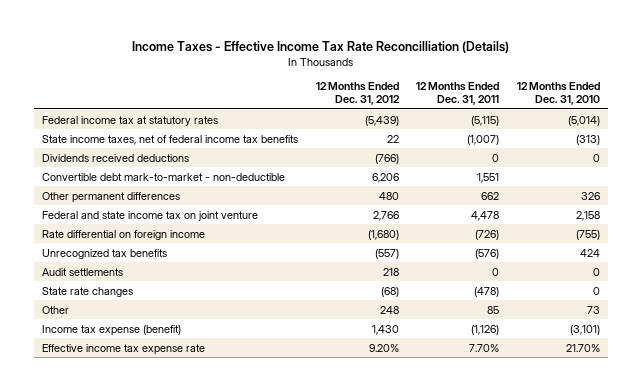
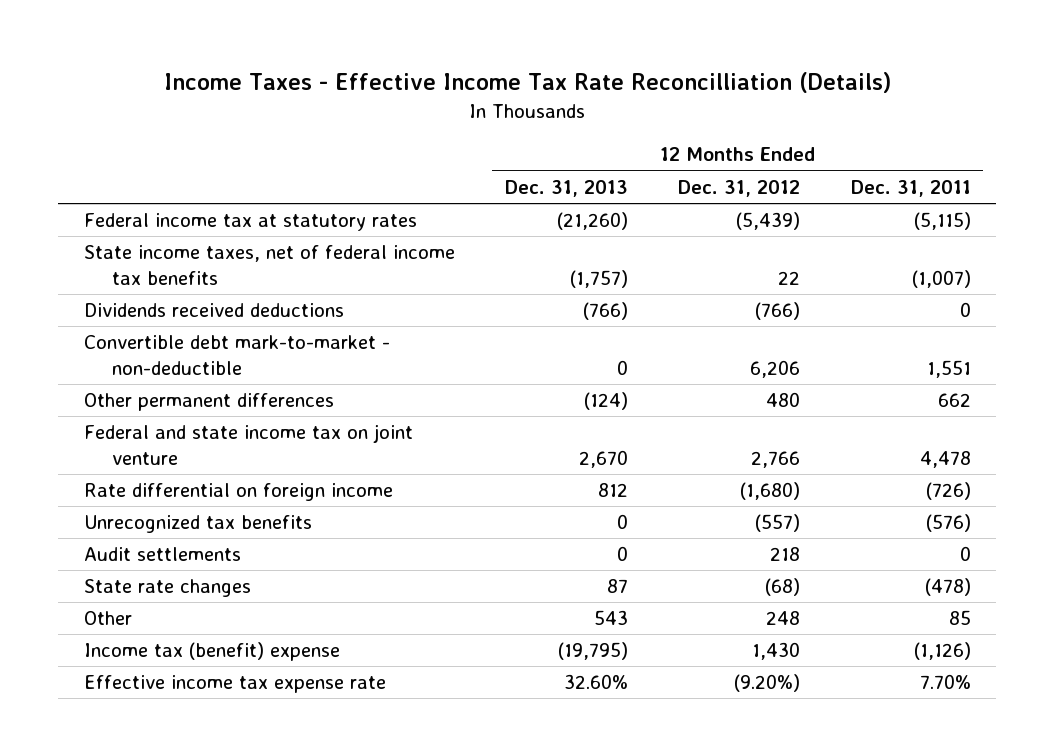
- | 12 Months Ended Dec. 31, 2012 | 12 Months Ended Dec. 31, 2011 | 12 Months Ended Dec. 31, 2010
+ | 12 Months Ended Dec. 31, 2013 | 12 Months Ended Dec. 31, 2012 | 12 Months Ended Dec. 31, 2011
- Income tax expense (benefit) | 1,430 | (1,126) | (3,101)
- Effective income tax expense rate | 9.20% | 7.70% | 21.70%
+ Income tax (benefit) expense | (19,795) | 1,430 | (1,126)
+ Effective income tax expense rate | 32.60% | (9.20%) | 7.70%

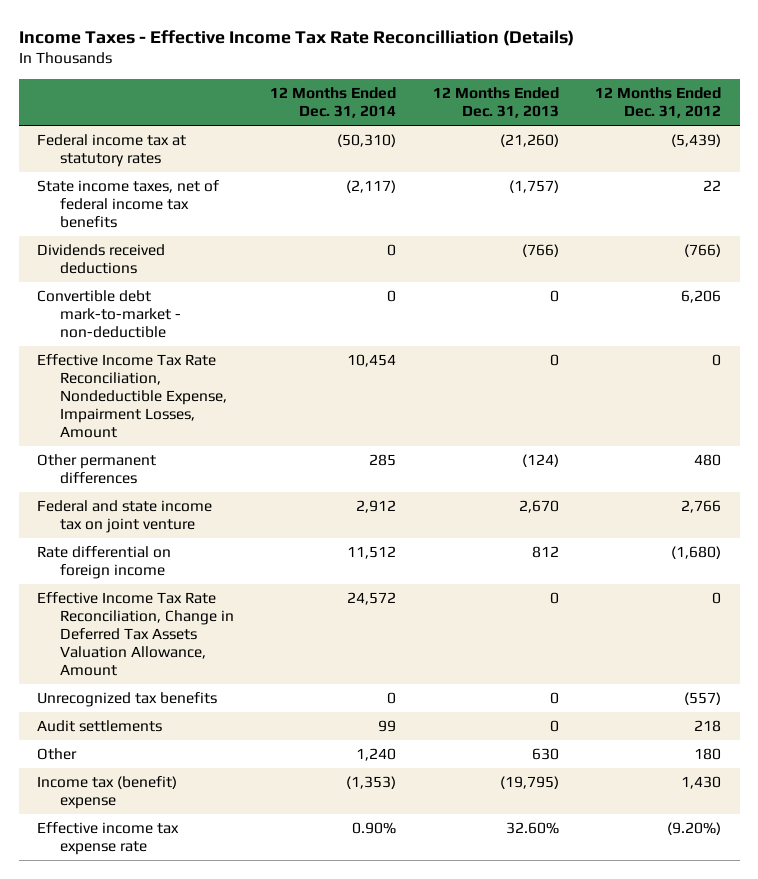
- | 12 Months Ended Dec. 31, 2013 | 12 Months Ended Dec. 31, 2012 | 12 Months Ended Dec. 31, 2011
+ | 12 Months Ended Dec. 31, 2014 | 12 Months Ended Dec. 31, 2013 | 12 Months Ended Dec. 31, 2012
+ Effective Income Tax Rate Reconciliation, Nondeductible Expense, Impairment Losses, Amount | 10,454 | 0 | 0
+ Effective Income Tax Rate Reconciliation, Change in Deferred Tax Assets Valuation Allowance, Amount | 24,572 | 0 | 0
- State rate changes | 87 | (68) | (478)
- Other | 543 | 248 | 85
+ Other | 1,240 | 630 | 180

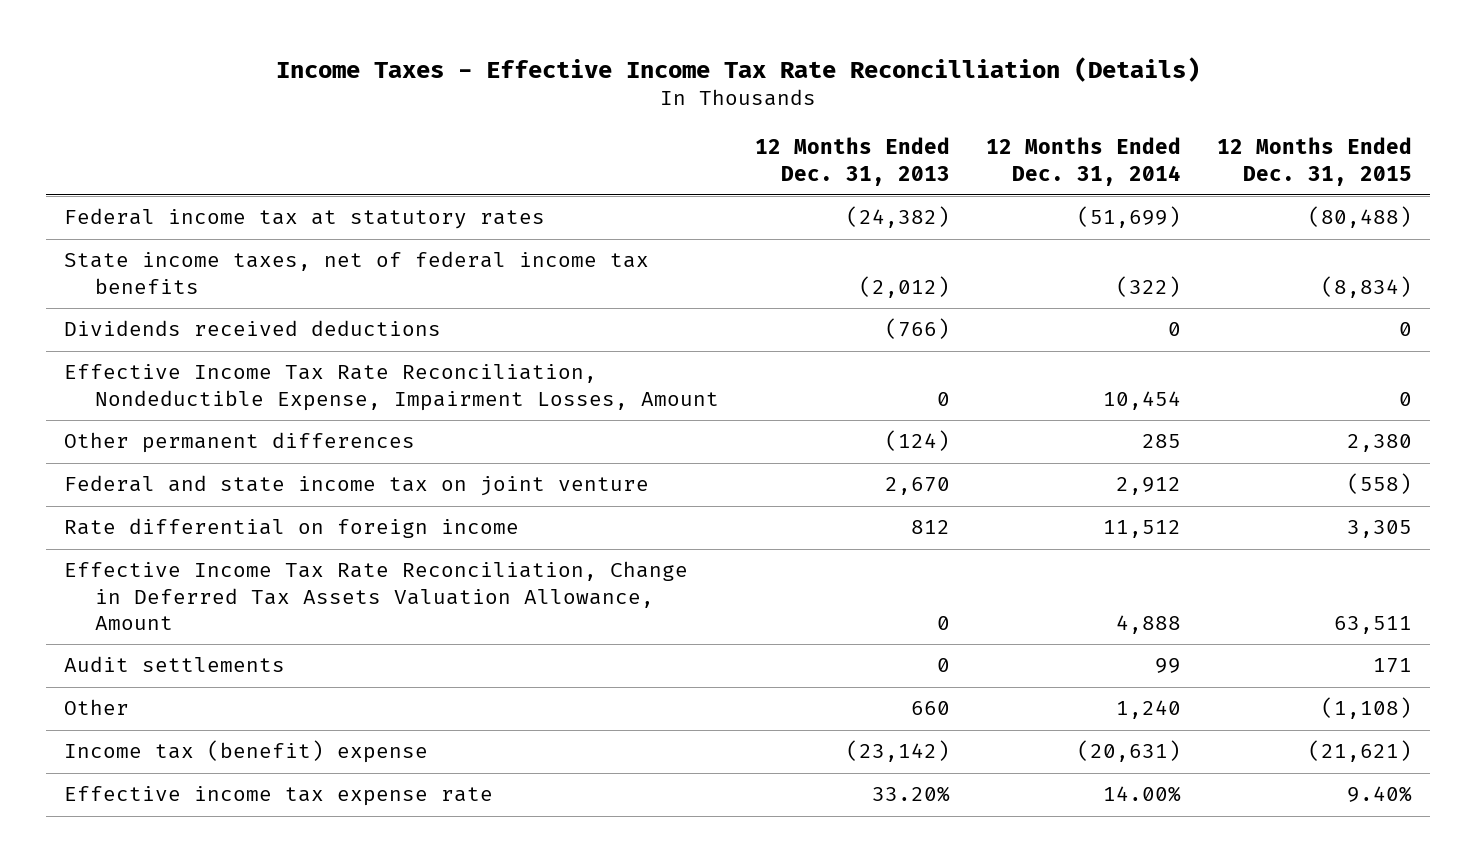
- | 12 Months Ended Dec. 31, 2014 | 12 Months Ended Dec. 31, 2013 | 12 Months Ended Dec. 31, 2012
+ | 12 Months Ended Dec. 31, 2013 | 12 Months Ended Dec. 31, 2014 | 12 Months Ended Dec. 31, 2015
- Federal income tax at statutory rates | (50,310) | (21,260) | (5,439)
- State income taxes, net of federal income tax benefits | (2,117) | (1,757) | 22
+ Federal income tax at statutory rates | (24,382) | (51,699) | (80,488)
+ State income taxes, net of federal income tax benefits | (2,012) | (322) | (8,834)
- Convertible debt mark-to-market - non-deductible | 0 | 0 | 6,206
- Effective Income Tax Rate Reconciliation, Change in Deferred Tax Assets Valuation Allowance, Amount | 24,572 | 0 | 0
- Unrecognized tax benefits | 0 | 0 | (557)
+ Effective Income Tax Rate Reconciliation, Change in Deferred Tax Assets Valuation Allowance, Amount | 0 | 4,888 | 63,511
- Other | 1,240 | 630 | 180
- Income tax (benefit) expense | (1,353) | (19,795) | 1,430
- Effective income tax expense rate | 0.90% | 32.60% | (9.20%)
+ Other | 660 | 1,240 | (1,108)
+ Income tax (benefit) expense | (23,142) | (20,631) | (21,621)
+ Effective income tax expense rate | 33.20% | 14.00% | 9.40%

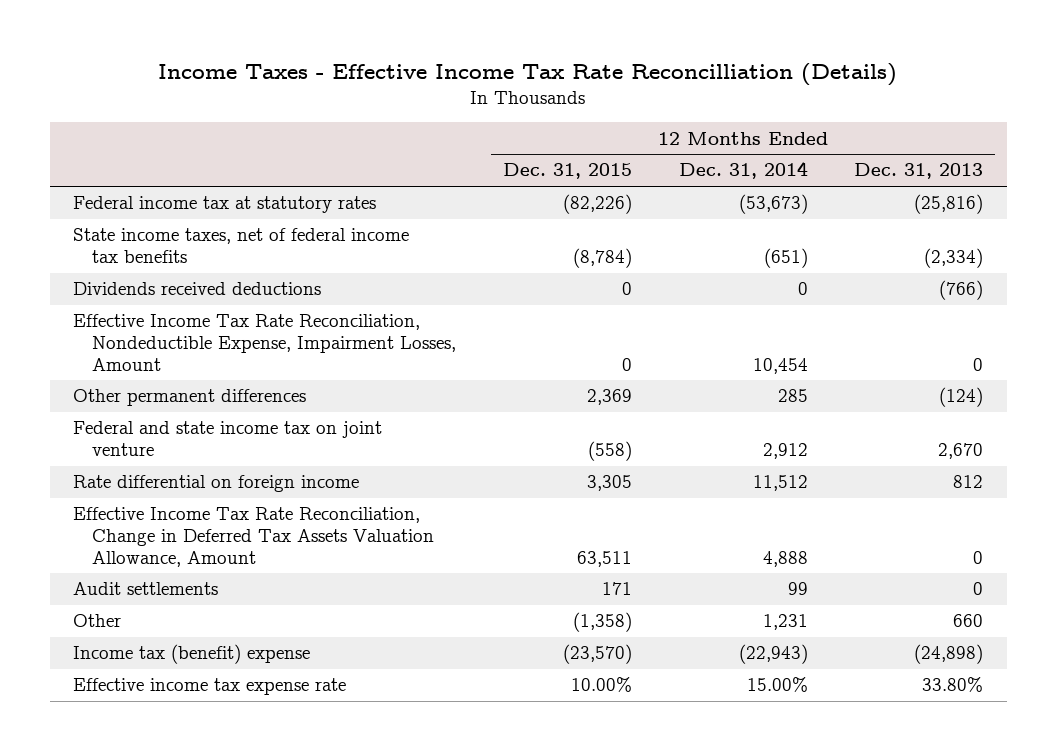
- | 12 Months Ended Dec. 31, 2013 | 12 Months Ended Dec. 31, 2014 | 12 Months Ended Dec. 31, 2015
+ | 12 Months Ended Dec. 31, 2015 | 12 Months Ended Dec. 31, 2014 | 12 Months Ended Dec. 31, 2013
- Federal income tax at statutory rates | (24,382) | (51,699) | (80,488)
- State income taxes, net of federal income tax benefits | (2,012) | (322) | (8,834)
+ Federal income tax at statutory rates | (82,226) | (53,673) | (25,816)
+ State income taxes, net of federal income tax benefits | (8,784) | (651) | (2,334)
- Other permanent differences | (124) | 285 | 2,380
+ Other permanent differences | 2,369 | 285 | (124)
- Other | 660 | 1,240 | (1,108)
- Income tax (benefit) expense | (23,142) | (20,631) | (21,621)
- Effective income tax expense rate | 33.20% | 14.00% | 9.40%
+ Other | (1,358) | 1,231 | 660
+ Income tax (benefit) expense | (23,570) | (22,943) | (24,898)
+ Effective income tax expense rate | 10.00% | 15.00% | 33.80%

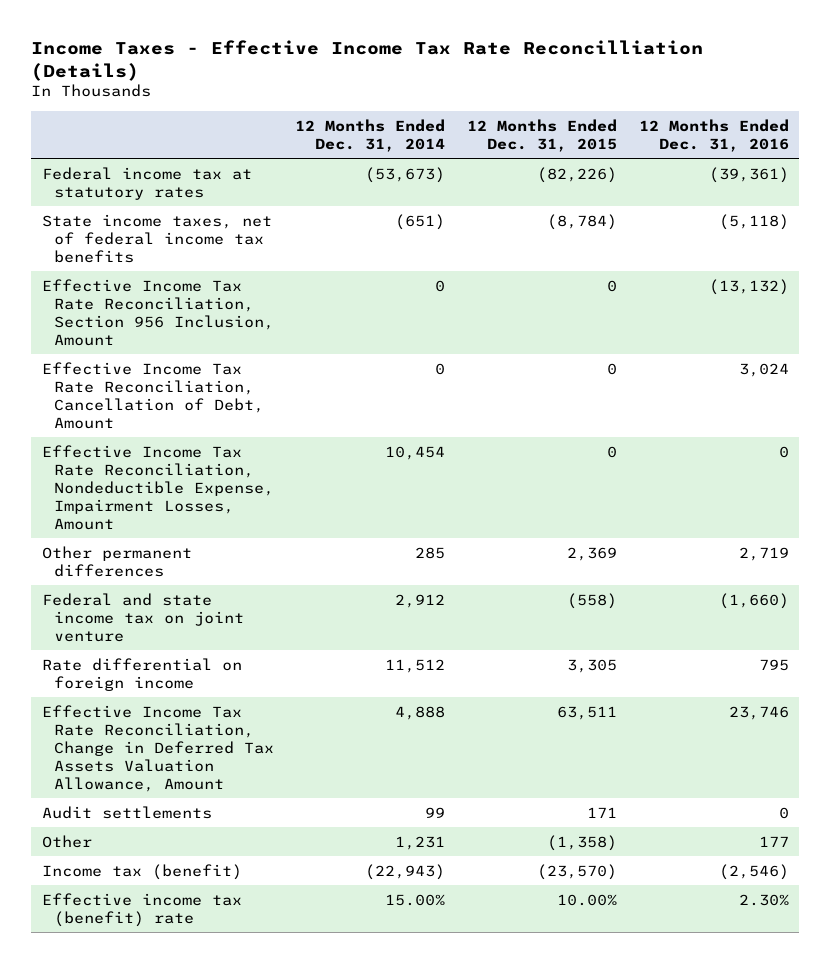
- | 12 Months Ended Dec. 31, 2015 | 12 Months Ended Dec. 31, 2014 | 12 Months Ended Dec. 31, 2013
+ | 12 Months Ended Dec. 31, 2014 | 12 Months Ended Dec. 31, 2015 | 12 Months Ended Dec. 31, 2016
- Dividends received deductions | 0 | 0 | (766)
+ Effective Income Tax Rate Reconciliation, Section 956 Inclusion, Amount | 0 | 0 | (13,132)
+ Effective Income Tax Rate Reconciliation, Cancellation of Debt, Amount | 0 | 0 | 3,024
- Income tax (benefit) expense | (23,570) | (22,943) | (24,898)
- Effective income tax expense rate | 10.00% | 15.00% | 33.80%
+ Income tax (benefit) | (22,943) | (23,570) | (2,546)
+ Effective income tax (benefit) rate | 15.00% | 10.00% | 2.30%

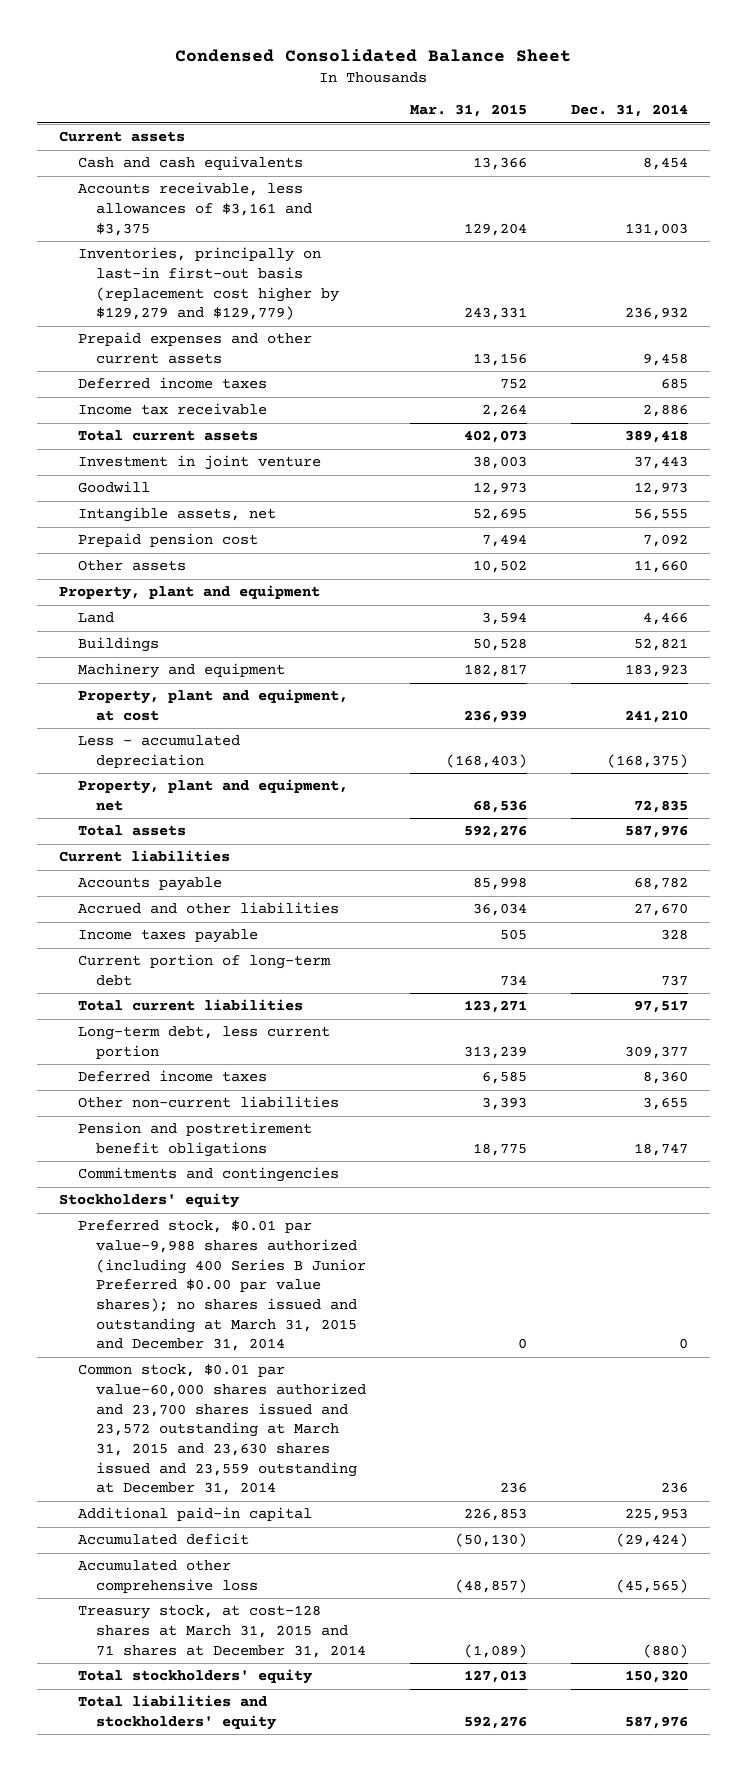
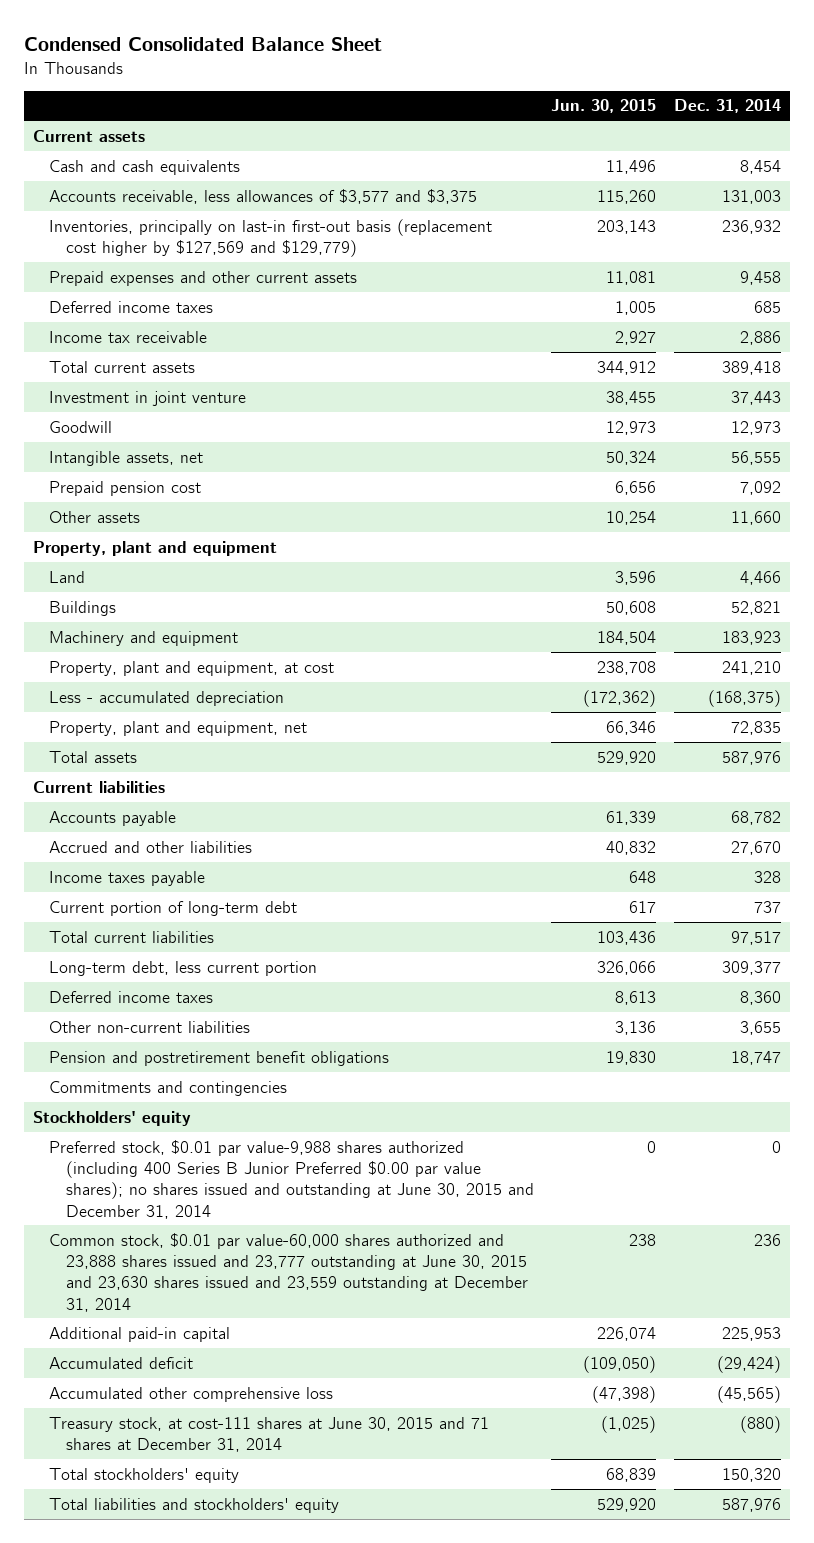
- | Mar. 31, 2015 | Dec. 31, 2014
+ | Jun. 30, 2015 | Dec. 31, 2014
- Accounts receivable, less allowances of $3,161 and $3,375 | 129,204 | 131,003
- Inventories, principally on last-in first-out basis (replacement cost higher by $129,279 and $129,779) | 243,331 | 236,932
+ Accounts receivable, less allowances of $3,577 and $3,375 | 115,260 | 131,003
+ Inventories, principally on last-in first-out basis (replacement cost higher by $127,569 and $129,779) | 203,143 | 236,932
- Preferred stock, $0.01 par value-9,988 shares authorized (including 400 Series B Junior Preferred $0.00 par value shares); no shares issued and outstanding at March 31, 2015 and December 31, 2014 | 0 | 0
- Common stock, $0.01 par value-60,000 shares authorized and 23,700 shares issued and 23,572 outstanding at March 31, 2015 and 23,630 shares issued and 23,559 outstanding at December 31, 2014 | 236 | 236
+ Preferred stock, $0.01 par value-9,988 shares authorized (including 400 Series B Junior Preferred $0.00 par value shares); no shares issued and outstanding at June 30, 2015 and December 31, 2014 | 0 | 0
+ Common stock, $0.01 par value-60,000 shares authorized and 23,888 shares issued and 23,777 outstanding at June 30, 2015 and 23,630 shares issued and 23,559 outstanding at December 31, 2014 | 238 | 236
- Treasury stock, at cost-128 shares at March 31, 2015 and 71 shares at December 31, 2014 | (1,089) | (880)
+ Treasury stock, at cost-111 shares at June 30, 2015 and 71 shares at December 31, 2014 | (1,025) | (880)

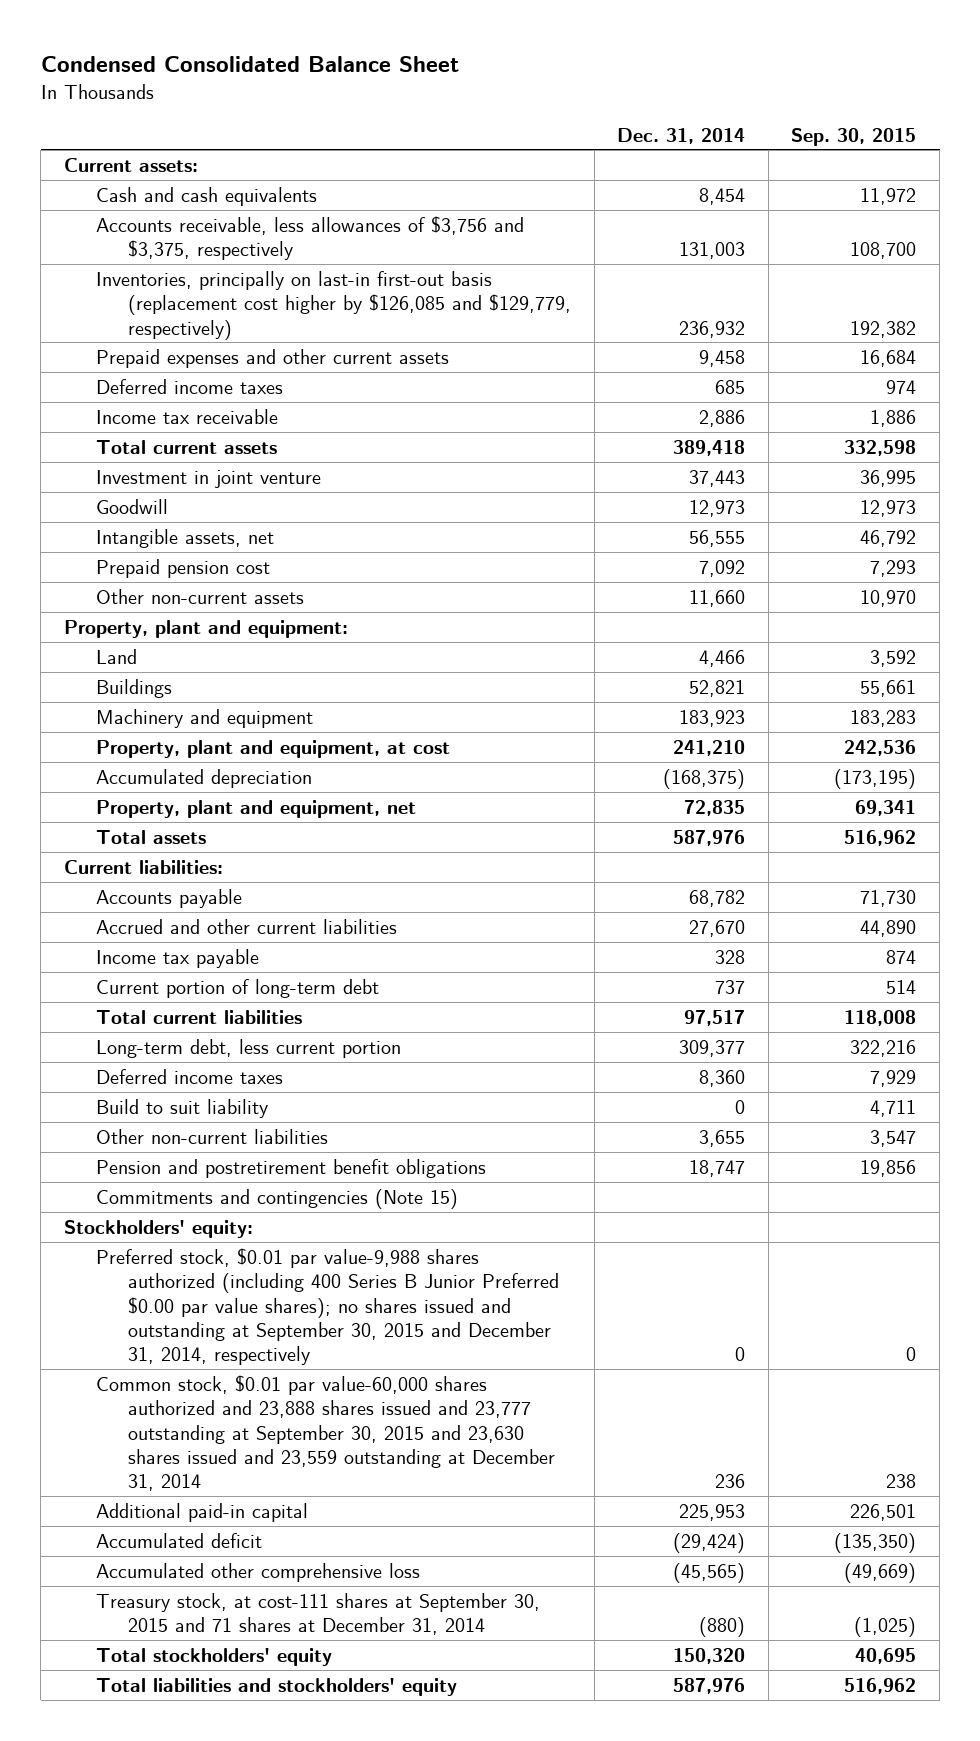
- | Jun. 30, 2015 | Dec. 31, 2014
+ | Dec. 31, 2014 | Sep. 30, 2015
- Current assets
+ Current assets:
- Accounts receivable, less allowances of $3,577 and $3,375 | 115,260 | 131,003
- Inventories, principally on last-in first-out basis (replacement cost higher by $127,569 and $129,779) | 203,143 | 236,932
+ Accounts receivable, less allowances of $3,756 and $3,375, respectively | 131,003 | 108,700
+ Inventories, principally on last-in first-out basis (replacement cost higher by $126,085 and $129,779, respectively) | 236,932 | 192,382
- Other assets | 10,254 | 11,660
- Property, plant and equipment
+ Other non-current assets | 11,660 | 10,970
+ Property, plant and equipment:
- Less - accumulated depreciation | (172,362) | (168,375)
+ Accumulated depreciation | (168,375) | (173,195)
- Current liabilities
+ Current liabilities:
- Accrued and other liabilities | 40,832 | 27,670
- Income taxes payable | 648 | 328
+ Accrued and other current liabilities | 27,670 | 44,890
+ Income tax payable | 328 | 874
+ Build to suit liability | 0 | 4,711
- Commitments and contingencies
- Stockholders' equity
- Preferred stock, $0.01 par value-9,988 shares authorized (including 400 Series B Junior Preferred $0.00 par value shares); no shares issued and outstanding at June 30, 2015 and December 31, 2014 | 0 | 0
- Common stock, $0.01 par value-60,000 shares authorized and 23,888 shares issued and 23,777 outstanding at June 30, 2015 and 23,630 shares issued and 23,559 outstanding at December 31, 2014 | 238 | 236
+ Commitments and contingencies (Note 15)
+ Stockholders' equity:
+ Preferred stock, $0.01 par value-9,988 shares authorized (including 400 Series B Junior Preferred $0.00 par value shares); no shares issued and outstanding at September 30, 2015 and December 31, 2014, respectively | 0 | 0
+ Common stock, $0.01 par value-60,000 shares authorized and 23,888 shares issued and 23,777 outstanding at September 30, 2015 and 23,630 shares issued and 23,559 outstanding at December 31, 2014 | 236 | 238
- Treasury stock, at cost-111 shares at June 30, 2015 and 71 shares at December 31, 2014 | (1,025) | (880)
+ Treasury stock, at cost-111 shares at September 30, 2015 and 71 shares at December 31, 2014 | (880) | (1,025)

